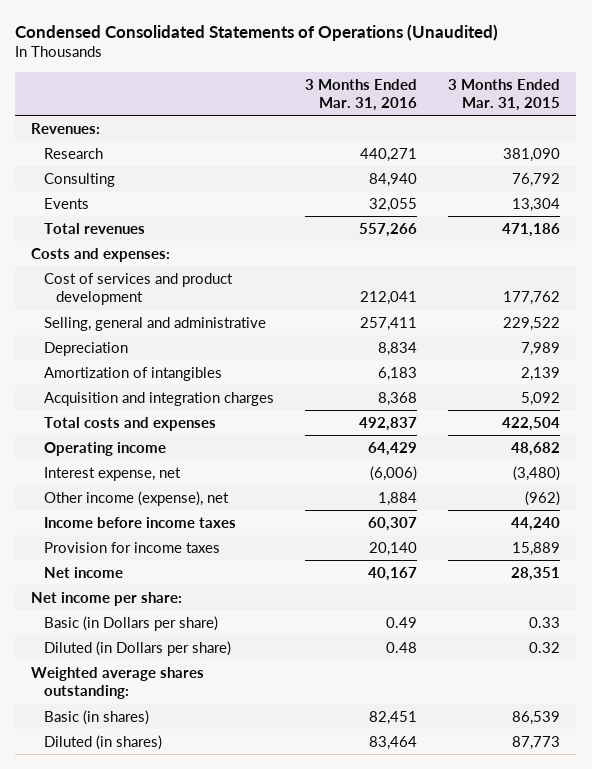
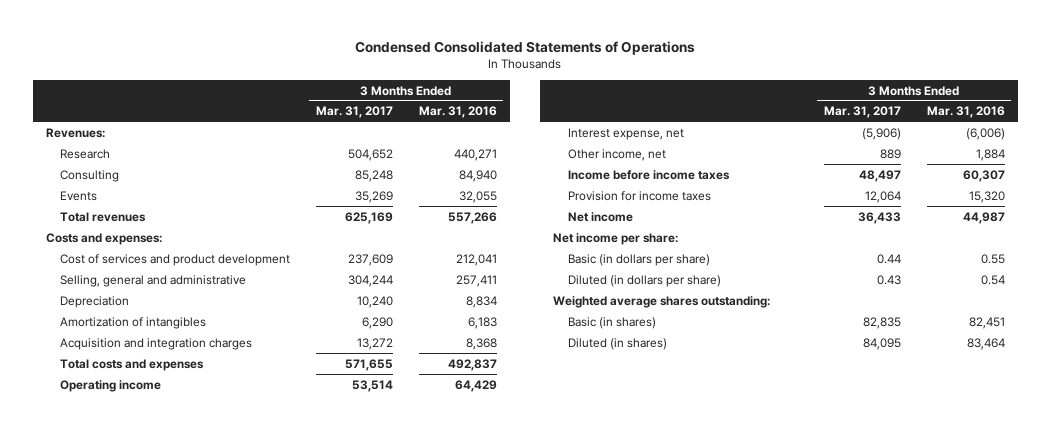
- Condensed Consolidated Statements of Operations (Unaudited)
+ Condensed Consolidated Statements of Operations
- | 3 Months Ended Mar. 31, 2016 | 3 Months Ended Mar. 31, 2015
+ | 3 Months Ended Mar. 31, 2017 | 3 Months Ended Mar. 31, 2016
- Other income (expense), net | 1,884 | (962)
+ Other income, net | 889 | 1,884
- Provision for income taxes | 20,140 | 15,889
- Net income | 40,167 | 28,351
+ Provision for income taxes | 12,064 | 15,320
+ Net income | 36,433 | 44,987
- Basic (in Dollars per share) | 0.49 | 0.33
- Diluted (in Dollars per share) | 0.48 | 0.32
+ Basic (in dollars per share) | 0.44 | 0.55
+ Diluted (in dollars per share) | 0.43 | 0.54

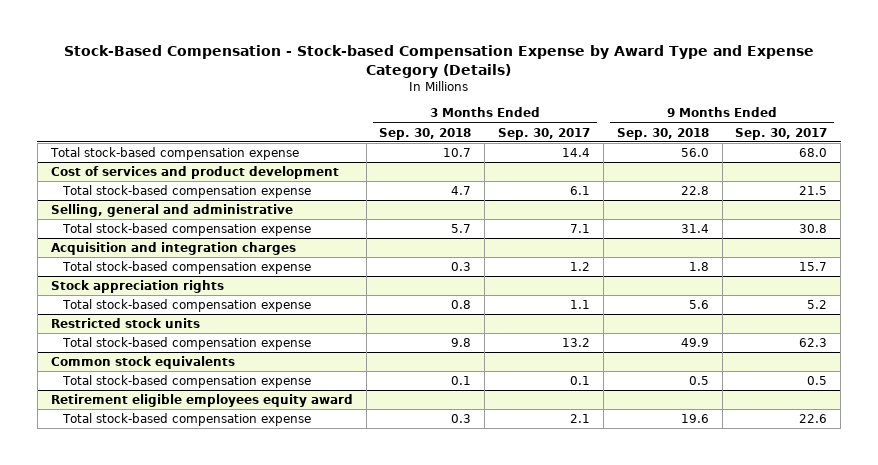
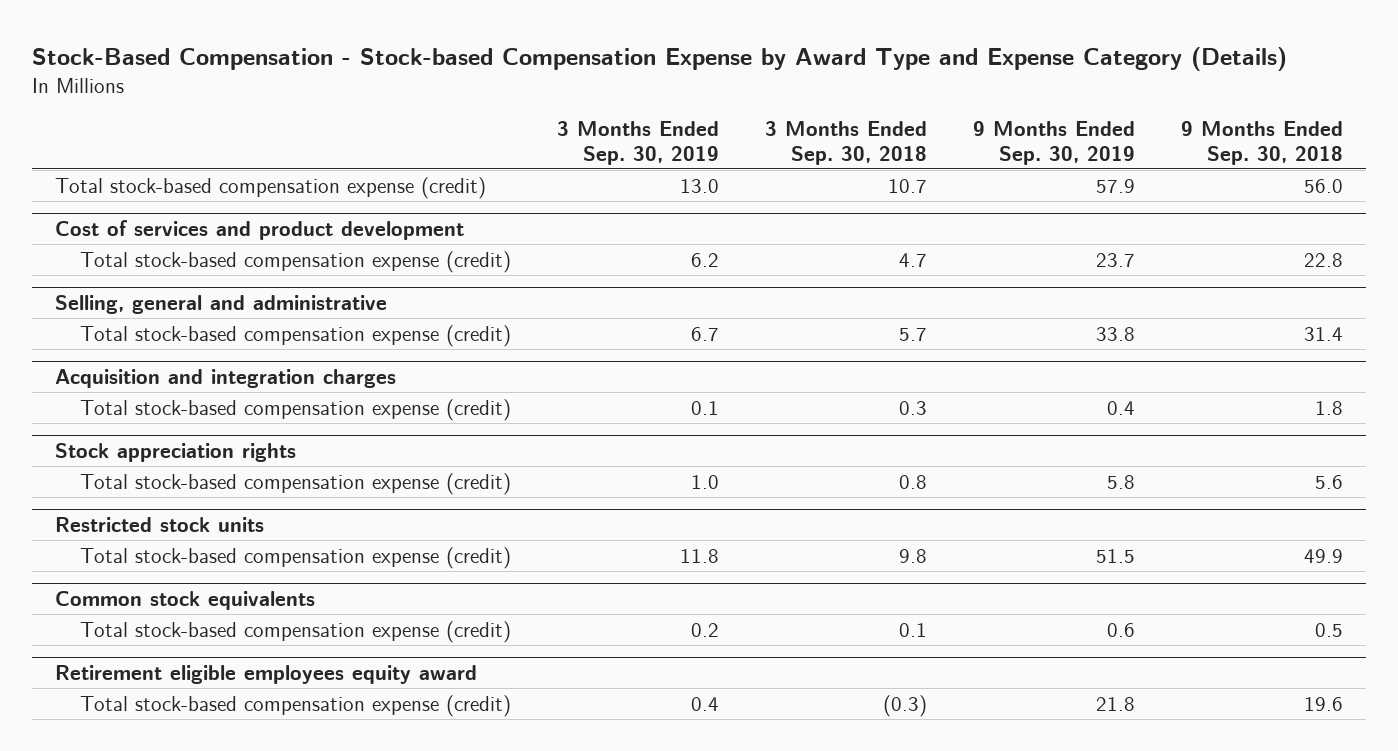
- | 3 Months Ended Sep. 30, 2018 | 3 Months Ended Sep. 30, 2017 | 9 Months Ended Sep. 30, 2018 | 9 Months Ended Sep. 30, 2017
+ | 3 Months Ended Sep. 30, 2019 | 3 Months Ended Sep. 30, 2018 | 9 Months Ended Sep. 30, 2019 | 9 Months Ended Sep. 30, 2018
- Total stock-based compensation expense | 10.7 | 14.4 | 56.0 | 68.0
+ Total stock-based compensation expense (credit) | 13.0 | 10.7 | 57.9 | 56.0
@ Cost of services and product development
- Total stock-based compensation expense | 4.7 | 6.1 | 22.8 | 21.5
+ Total stock-based compensation expense (credit) | 6.2 | 4.7 | 23.7 | 22.8
@ Selling, general and administrative
- Total stock-based compensation expense | 5.7 | 7.1 | 31.4 | 30.8
+ Total stock-based compensation expense (credit) | 6.7 | 5.7 | 33.8 | 31.4
@ Acquisition and integration charges
- Total stock-based compensation expense | 0.3 | 1.2 | 1.8 | 15.7
+ Total stock-based compensation expense (credit) | 0.1 | 0.3 | 0.4 | 1.8
@ Stock appreciation rights
- Total stock-based compensation expense | 0.8 | 1.1 | 5.6 | 5.2
+ Total stock-based compensation expense (credit) | 1.0 | 0.8 | 5.8 | 5.6
@ Restricted stock units
- Total stock-based compensation expense | 9.8 | 13.2 | 49.9 | 62.3
+ Total stock-based compensation expense (credit) | 11.8 | 9.8 | 51.5 | 49.9
@ Common stock equivalents
- Total stock-based compensation expense | 0.1 | 0.1 | 0.5 | 0.5
+ Total stock-based compensation expense (credit) | 0.2 | 0.1 | 0.6 | 0.5
@ Retirement eligible employees equity award
- Total stock-based compensation expense | 0.3 | 2.1 | 19.6 | 22.6
+ Total stock-based compensation expense (credit) | 0.4 | (0.3) | 21.8 | 19.6

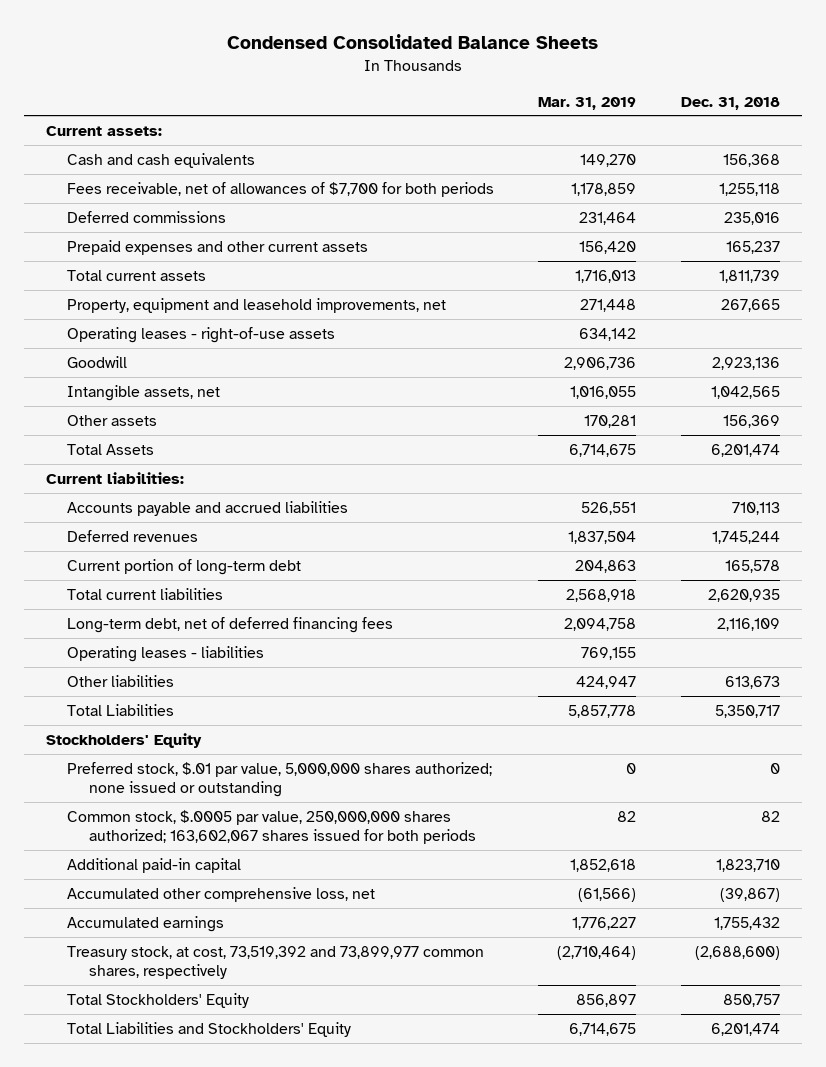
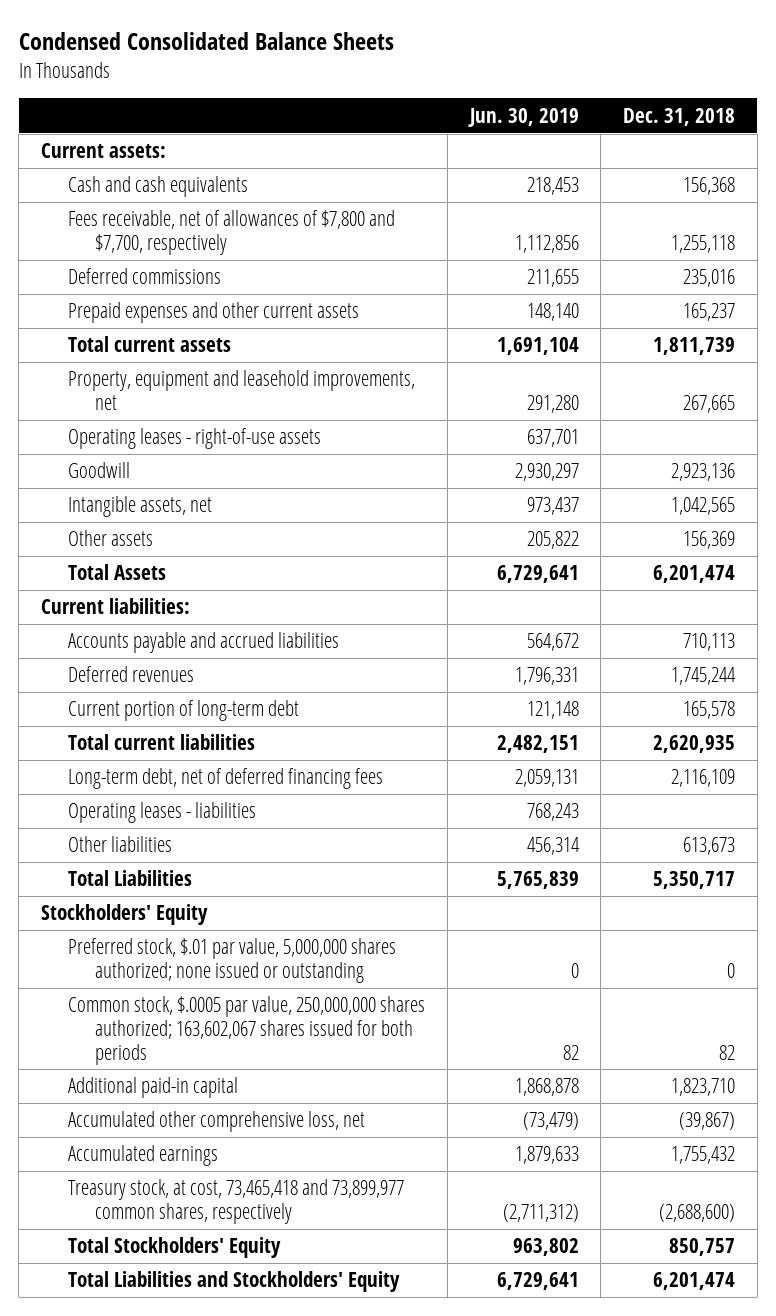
- | Mar. 31, 2019 | Dec. 31, 2018
+ | Jun. 30, 2019 | Dec. 31, 2018
- Fees receivable, net of allowances of $7,700 for both periods | 1,178,859 | 1,255,118
+ Fees receivable, net of allowances of $7,800 and $7,700, respectively | 1,112,856 | 1,255,118
- Treasury stock, at cost, 73,519,392 and 73,899,977 common shares, respectively | (2,710,464) | (2,688,600)
+ Treasury stock, at cost, 73,465,418 and 73,899,977 common shares, respectively | (2,711,312) | (2,688,600)

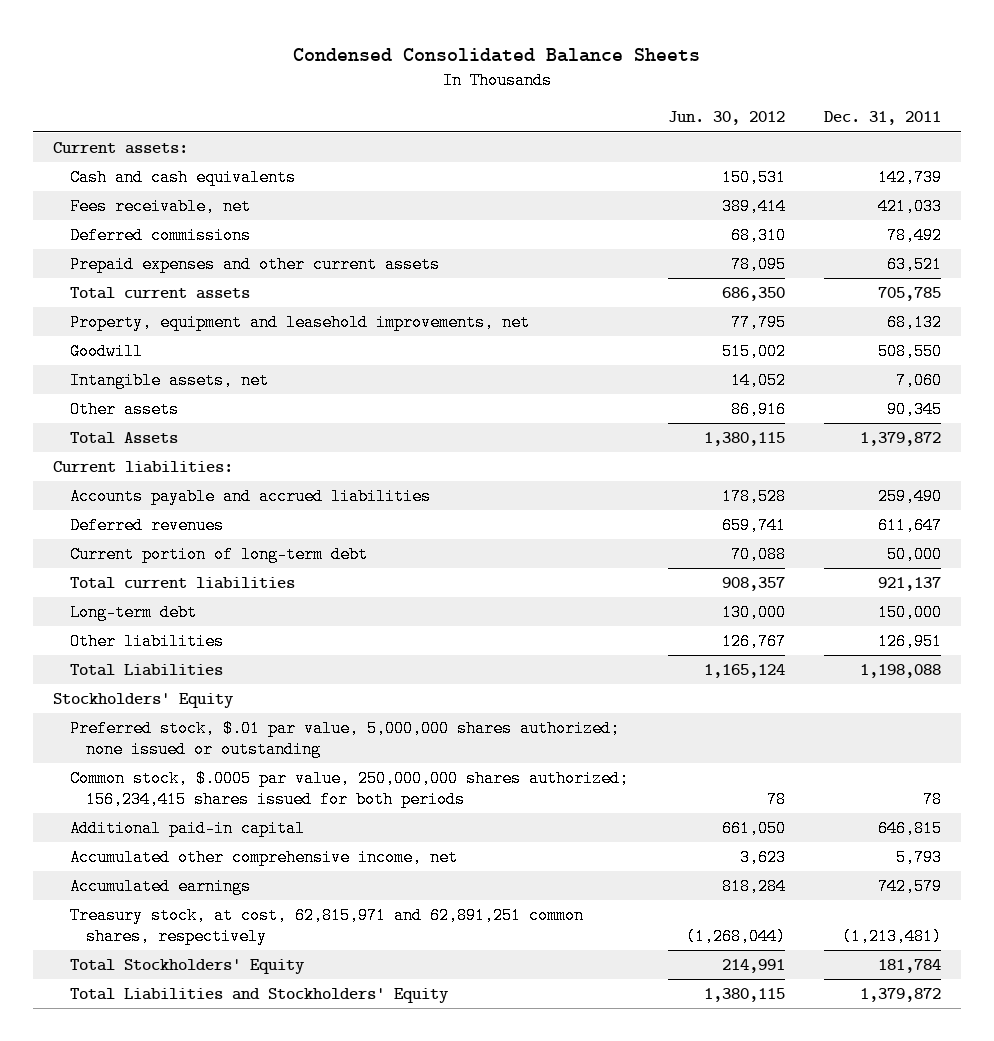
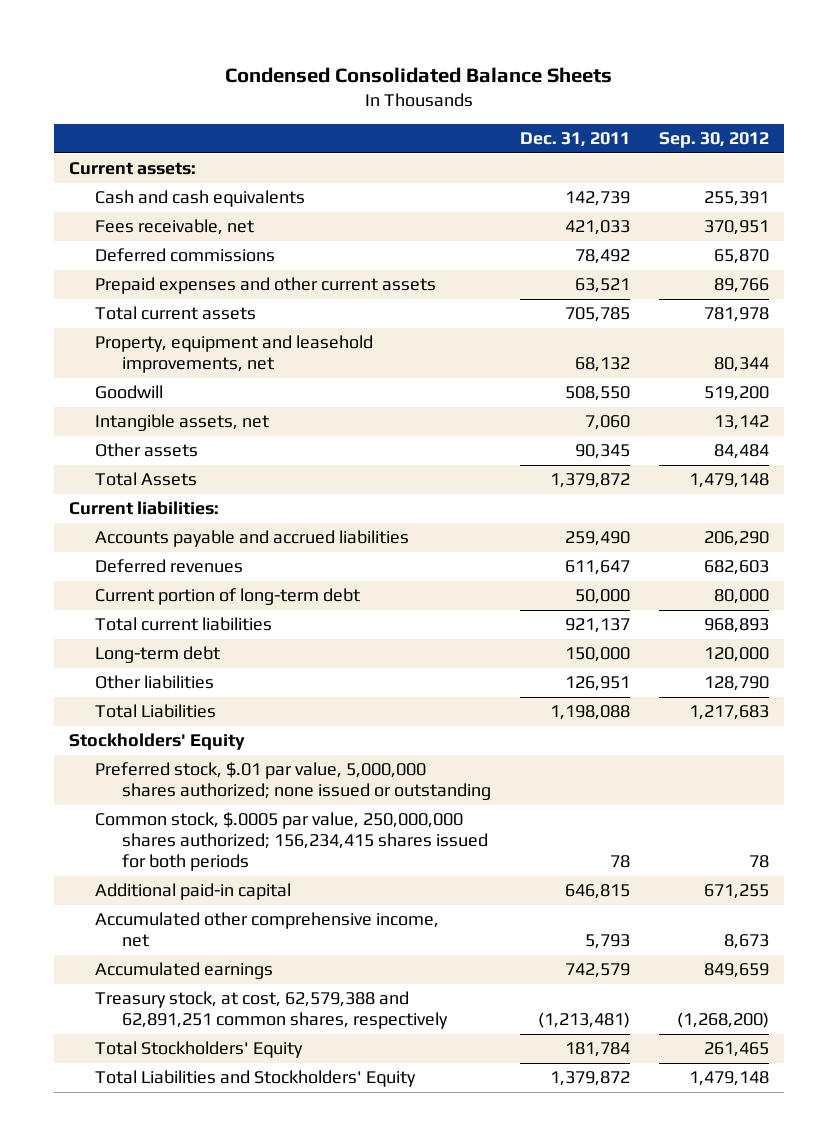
- | Jun. 30, 2012 | Dec. 31, 2011
+ | Dec. 31, 2011 | Sep. 30, 2012
- Treasury stock, at cost, 62,815,971 and 62,891,251 common shares, respectively | (1,268,044) | (1,213,481)
+ Treasury stock, at cost, 62,579,388 and 62,891,251 common shares, respectively | (1,213,481) | (1,268,200)

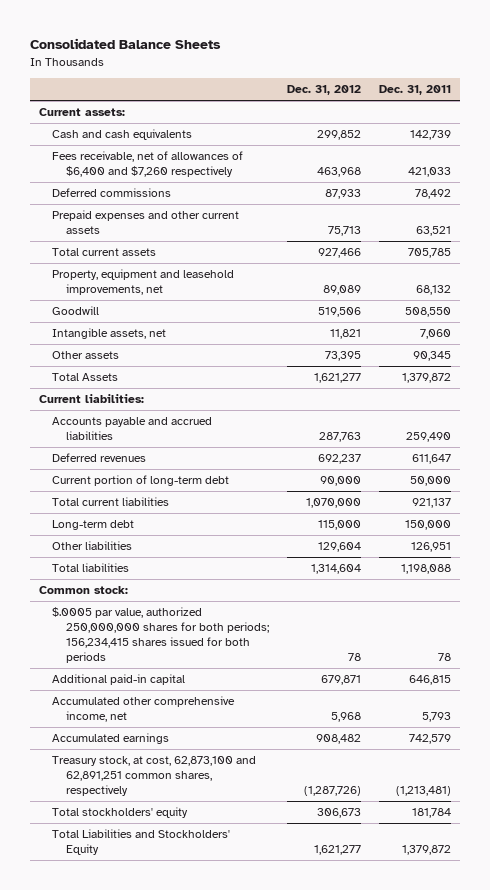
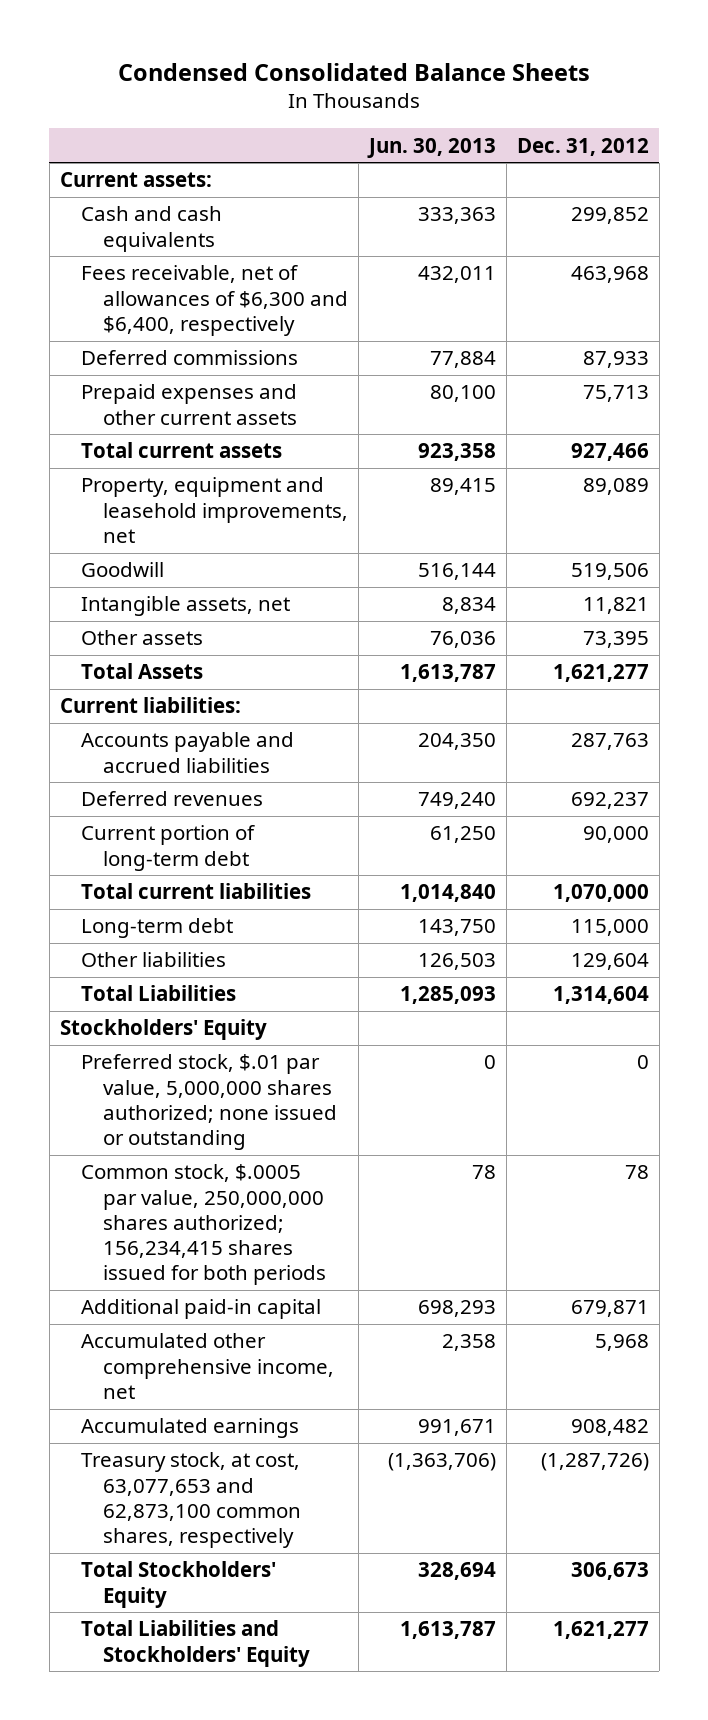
- Consolidated Balance Sheets
+ Condensed Consolidated Balance Sheets
- | Dec. 31, 2012 | Dec. 31, 2011
+ | Jun. 30, 2013 | Dec. 31, 2012
- Fees receivable, net of allowances of $6,400 and $7,260 respectively | 463,968 | 421,033
+ Fees receivable, net of allowances of $6,300 and $6,400, respectively | 432,011 | 463,968
- Total liabilities | 1,314,604 | 1,198,088
- Common stock:
- $.0005 par value, authorized 250,000,000 shares for both periods; 156,234,415 shares issued for both periods | 78 | 78
+ Total Liabilities | 1,285,093 | 1,314,604
+ Stockholders' Equity
+ Preferred stock, $.01 par value, 5,000,000 shares authorized; none issued or outstanding | 0 | 0
+ Common stock, $.0005 par value, 250,000,000 shares authorized; 156,234,415 shares issued for both periods | 78 | 78
- Treasury stock, at cost, 62,873,100 and 62,891,251 common shares, respectively | (1,287,726) | (1,213,481)
- Total stockholders' equity | 306,673 | 181,784
+ Treasury stock, at cost, 63,077,653 and 62,873,100 common shares, respectively | (1,363,706) | (1,287,726)
+ Total Stockholders' Equity | 328,694 | 306,673

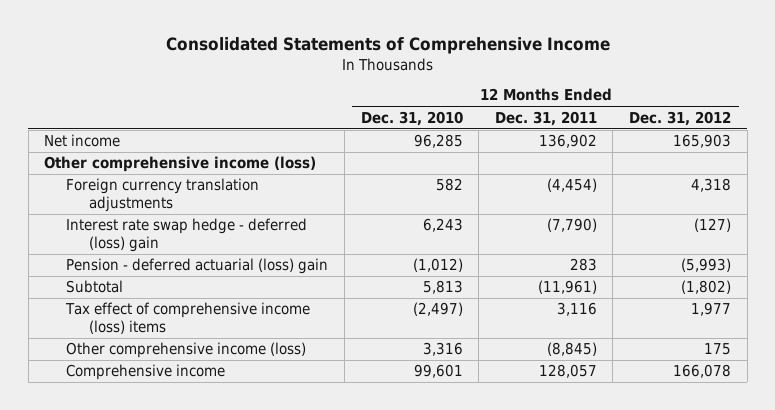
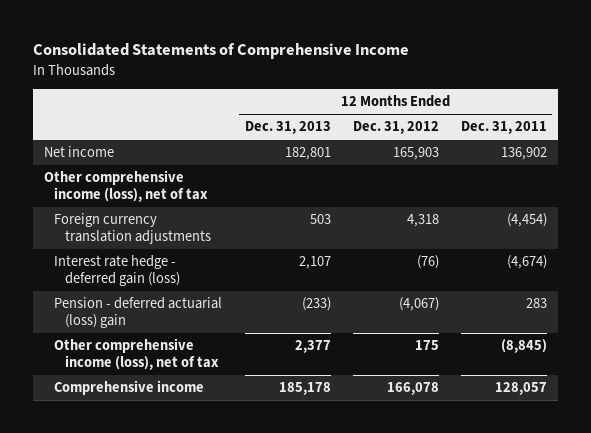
- | 12 Months Ended Dec. 31, 2010 | 12 Months Ended Dec. 31, 2011 | 12 Months Ended Dec. 31, 2012
+ | 12 Months Ended Dec. 31, 2013 | 12 Months Ended Dec. 31, 2012 | 12 Months Ended Dec. 31, 2011
- Other comprehensive income (loss)
+ Other comprehensive income (loss), net of tax
- Interest rate swap hedge - deferred (loss) gain | 6,243 | (7,790) | (127)
- Pension - deferred actuarial (loss) gain | (1,012) | 283 | (5,993)
- Subtotal | 5,813 | (11,961) | (1,802)
- Tax effect of comprehensive income (loss) items | (2,497) | 3,116 | 1,977
- Other comprehensive income (loss) | 3,316 | (8,845) | 175
+ Interest rate hedge - deferred gain (loss) | 2,107 | (76) | (4,674)
+ Pension - deferred actuarial (loss) gain | (233) | (4,067) | 283
+ Other comprehensive income (loss), net of tax | 2,377 | 175 | (8,845)

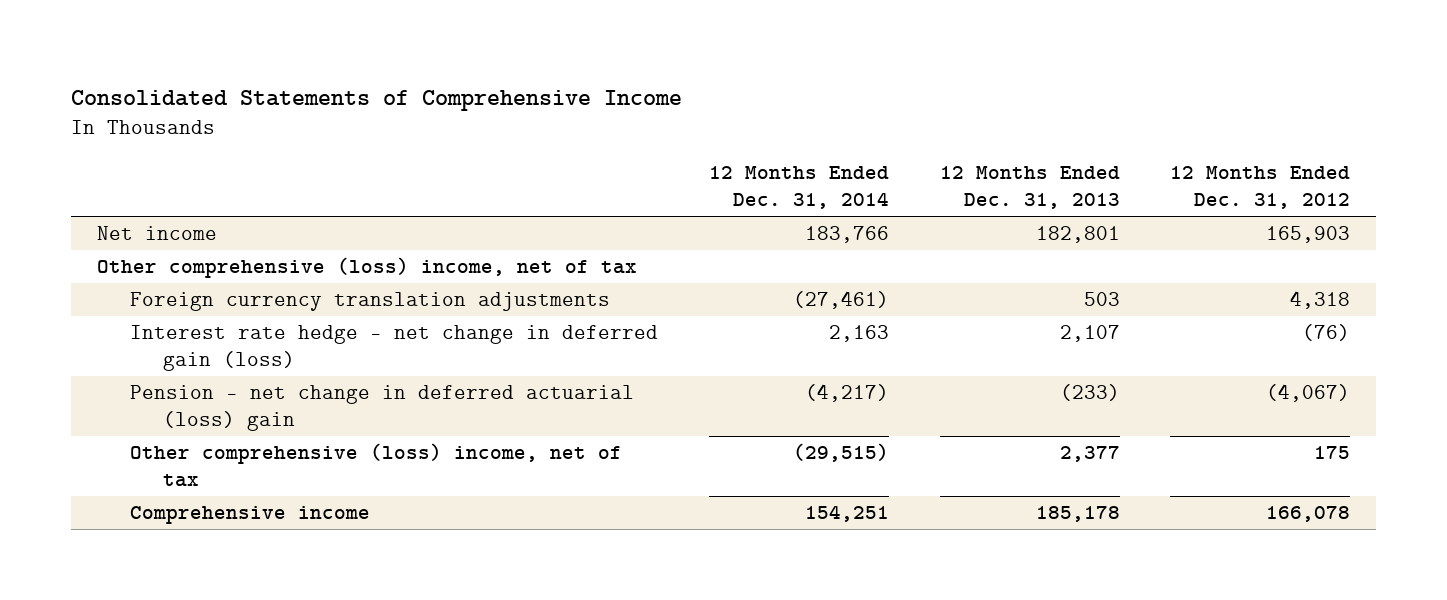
- | 12 Months Ended Dec. 31, 2013 | 12 Months Ended Dec. 31, 2012 | 12 Months Ended Dec. 31, 2011
+ | 12 Months Ended Dec. 31, 2014 | 12 Months Ended Dec. 31, 2013 | 12 Months Ended Dec. 31, 2012
- Other comprehensive income (loss), net of tax
+ Other comprehensive (loss) income, net of tax
- Interest rate hedge - deferred gain (loss) | 2,107 | (76) | (4,674)
- Pension - deferred actuarial (loss) gain | (233) | (4,067) | 283
- Other comprehensive income (loss), net of tax | 2,377 | 175 | (8,845)
+ Interest rate hedge - net change in deferred gain (loss) | 2,163 | 2,107 | (76)
+ Pension - net change in deferred actuarial (loss) gain | (4,217) | (233) | (4,067)
+ Other comprehensive (loss) income, net of tax | (29,515) | 2,377 | 175

